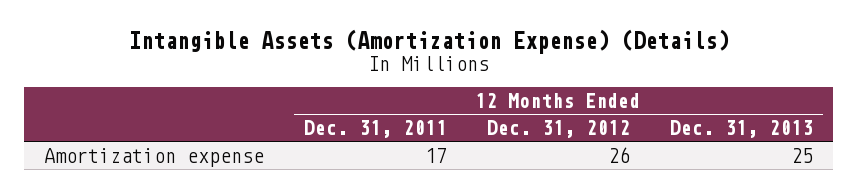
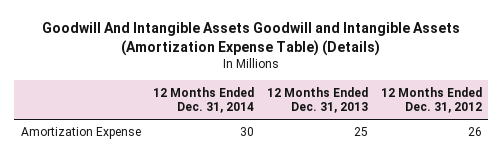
- Intangible Assets (Amortization Expense) (Details)
+ Goodwill And Intangible Assets Goodwill and Intangible Assets (Amortization Expense Table) (Details)
- | 12 Months Ended Dec. 31, 2011 | 12 Months Ended Dec. 31, 2012 | 12 Months Ended Dec. 31, 2013
+ | 12 Months Ended Dec. 31, 2014 | 12 Months Ended Dec. 31, 2013 | 12 Months Ended Dec. 31, 2012
- Amortization expense | 17 | 26 | 25
+ Amortization Expense | 30 | 25 | 26

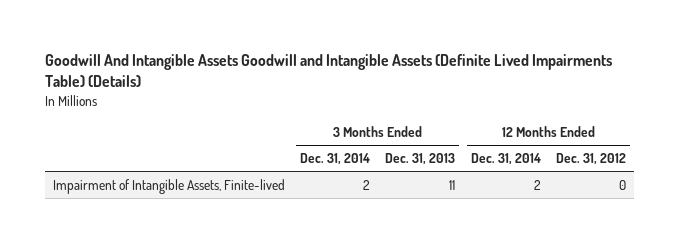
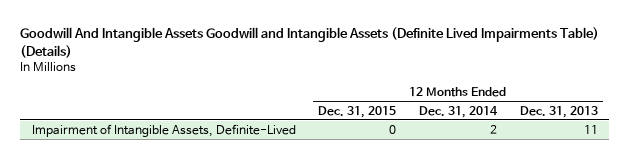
- | 3 Months Ended Dec. 31, 2014 | 3 Months Ended Dec. 31, 2013 | 12 Months Ended Dec. 31, 2014 | 12 Months Ended Dec. 31, 2012
+ | 12 Months Ended Dec. 31, 2015 | 12 Months Ended Dec. 31, 2014 | 12 Months Ended Dec. 31, 2013
- Impairment of Intangible Assets, Finite-lived | 2 | 11 | 2 | 0
+ Impairment of Intangible Assets, Definite-Lived | 0 | 2 | 11

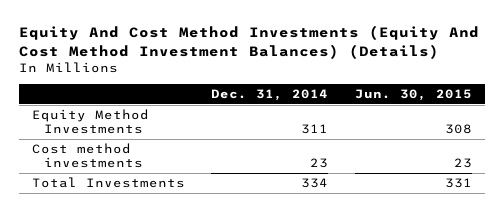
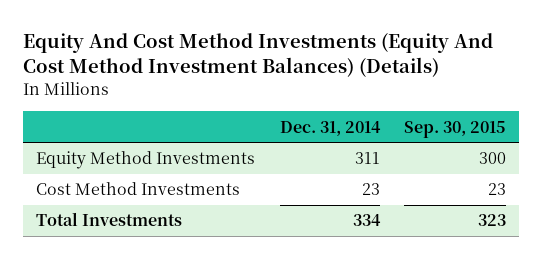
- | Dec. 31, 2014 | Jun. 30, 2015
+ | Dec. 31, 2014 | Sep. 30, 2015
- Cost method investments | 23 | 23
+ Cost Method Investments | 23 | 23

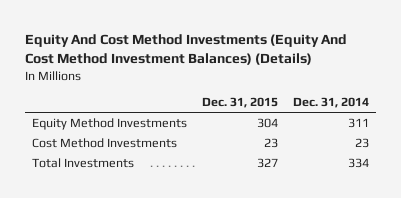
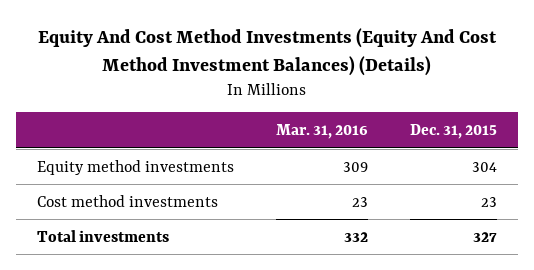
- | Dec. 31, 2015 | Dec. 31, 2014
+ | Mar. 31, 2016 | Dec. 31, 2015
- Equity Method Investments | 304 | 311
- Cost Method Investments | 23 | 23
- Total Investments | 327 | 334
+ Equity method investments | 309 | 304
+ Cost method investments | 23 | 23
+ Total investments | 332 | 327

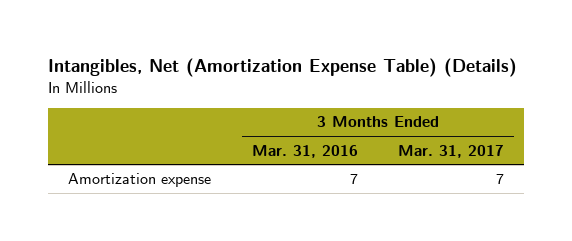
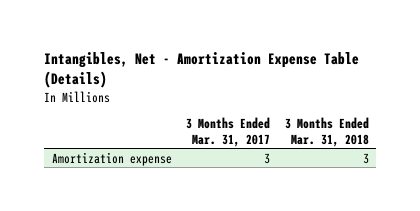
- Intangibles, Net (Amortization Expense Table) (Details)
+ Intangibles, Net - Amortization Expense Table (Details)
- | 3 Months Ended Mar. 31, 2016 | 3 Months Ended Mar. 31, 2017
+ | 3 Months Ended Mar. 31, 2017 | 3 Months Ended Mar. 31, 2018
- Amortization expense | 7 | 7
+ Amortization expense | 3 | 3

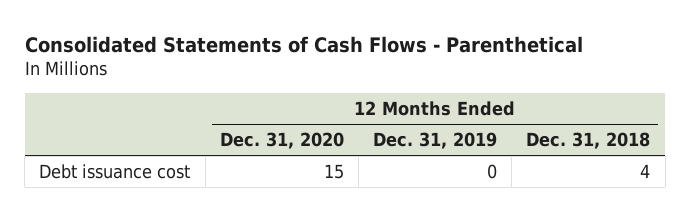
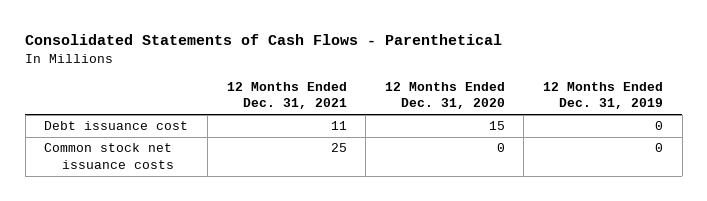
- | 12 Months Ended Dec. 31, 2020 | 12 Months Ended Dec. 31, 2019 | 12 Months Ended Dec. 31, 2018
+ | 12 Months Ended Dec. 31, 2021 | 12 Months Ended Dec. 31, 2020 | 12 Months Ended Dec. 31, 2019
+ Common stock net issuance costs | 25 | 0 | 0

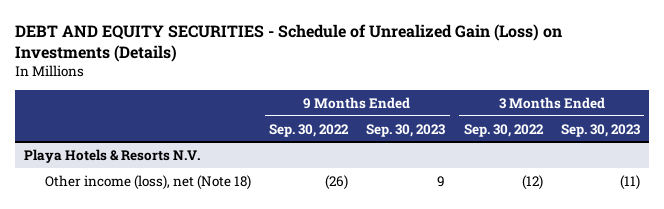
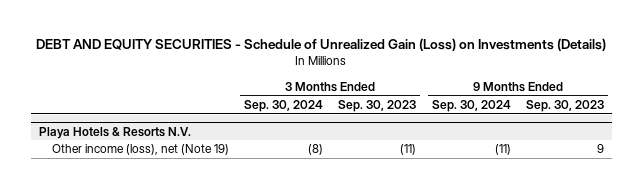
- | 9 Months Ended Sep. 30, 2022 | 9 Months Ended Sep. 30, 2023 | 3 Months Ended Sep. 30, 2022 | 3 Months Ended Sep. 30, 2023
+ | 3 Months Ended Sep. 30, 2024 | 3 Months Ended Sep. 30, 2023 | 9 Months Ended Sep. 30, 2024 | 9 Months Ended Sep. 30, 2023
@ Playa Hotels & Resorts N.V.
- Other income (loss), net (Note 18) | (26) | 9 | (12) | (11)
+ Other income (loss), net (Note 19) | (8) | (11) | (11) | 9

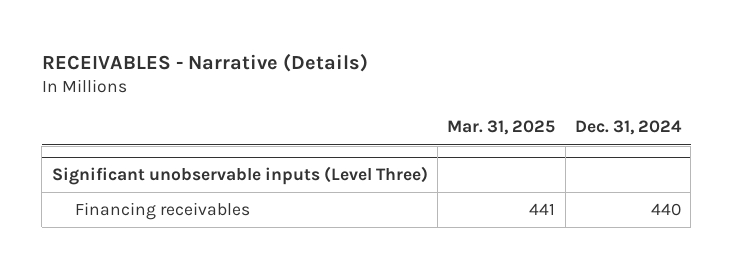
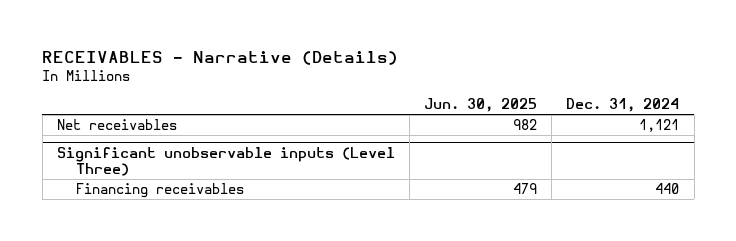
- | Mar. 31, 2025 | Dec. 31, 2024
+ | Jun. 30, 2025 | Dec. 31, 2024
+ Net receivables | 982 | 1,121

